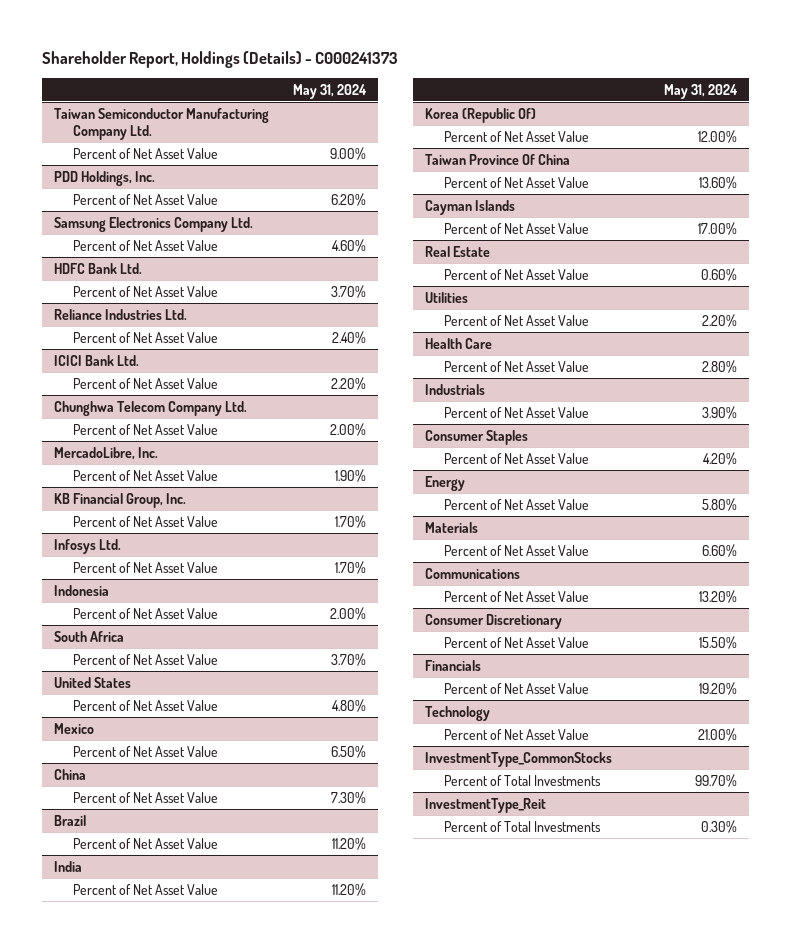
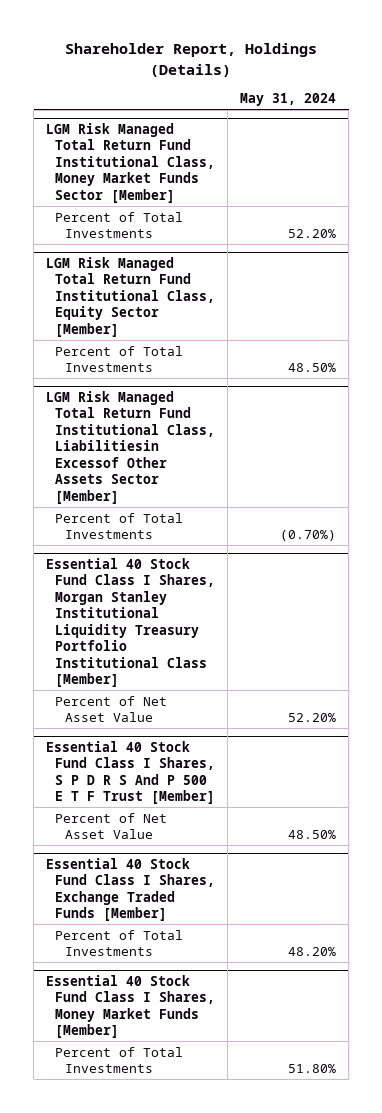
- Shareholder Report, Holdings (Details) - C000241373
+ Shareholder Report, Holdings (Details)
- Taiwan Semiconductor Manufacturing Company Ltd.
- Percent of Net Asset Value | 9.00%
- PDD Holdings, Inc.
- Percent of Net Asset Value | 6.20%
- Samsung Electronics Company Ltd.
- Percent of Net Asset Value | 4.60%
- HDFC Bank Ltd.
- Percent of Net Asset Value | 3.70%
- Reliance Industries Ltd.
- Percent of Net Asset Value | 2.40%
- ICICI Bank Ltd.
- Percent of Net Asset Value | 2.20%
- Chunghwa Telecom Company Ltd.
- Percent of Net Asset Value | 2.00%
- MercadoLibre, Inc.
- Percent of Net Asset Value | 1.90%
- KB Financial Group, Inc.
- Percent of Net Asset Value | 1.70%
- Infosys Ltd.
- Percent of Net Asset Value | 1.70%
- Indonesia
- Percent of Net Asset Value | 2.00%
- South Africa
- Percent of Net Asset Value | 3.70%
- United States
- Percent of Net Asset Value | 4.80%
- Mexico
- Percent of Net Asset Value | 6.50%
- China
- Percent of Net Asset Value | 7.30%
- Brazil
- Percent of Net Asset Value | 11.20%
- India
- Percent of Net Asset Value | 11.20%
- Korea (Republic Of)
- Percent of Net Asset Value | 12.00%
- Taiwan Province Of China
- Percent of Net Asset Value | 13.60%
- Cayman Islands
- Percent of Net Asset Value | 17.00%
- Real Estate
- Percent of Net Asset Value | 0.60%
- Utilities
- Percent of Net Asset Value | 2.20%
- Health Care
- Percent of Net Asset Value | 2.80%
- Industrials
- Percent of Net Asset Value | 3.90%
- Consumer Staples
- Percent of Net Asset Value | 4.20%
- Energy
- Percent of Net Asset Value | 5.80%
- Materials
- Percent of Net Asset Value | 6.60%
- Communications
- Percent of Net Asset Value | 13.20%
- Consumer Discretionary
- Percent of Net Asset Value | 15.50%
- Financials
- Percent of Net Asset Value | 19.20%
- Technology
- Percent of Net Asset Value | 21.00%
- InvestmentType_CommonStocks
- Percent of Total Investments | 99.70%
- InvestmentType_Reit
- Percent of Total Investments | 0.30%
+ LGM Risk Managed Total Return Fund Institutional Class, Money Market Funds Sector [Member]
+ Percent of Total Investments | 52.20%
+ LGM Risk Managed Total Return Fund Institutional Class, Equity Sector [Member]
+ Percent of Total Investments | 48.50%
+ LGM Risk Managed Total Return Fund Institutional Class, Liabilitiesin Excessof Other Assets Sector [Member]
+ Percent of Total Investments | (0.70%)
+ Essential 40 Stock Fund Class I Shares, Morgan Stanley Institutional Liquidity Treasury Portfolio Institutional Class [Member]
+ Percent of Net Asset Value | 52.20%
+ Essential 40 Stock Fund Class I Shares, S P D R S And P 500 E T F Trust [Member]
+ Percent of Net Asset Value | 48.50%
+ Essential 40 Stock Fund Class I Shares, Exchange Traded Funds [Member]
+ Percent of Total Investments | 48.20%
+ Essential 40 Stock Fund Class I Shares, Money Market Funds [Member]
+ Percent of Total Investments | 51.80%

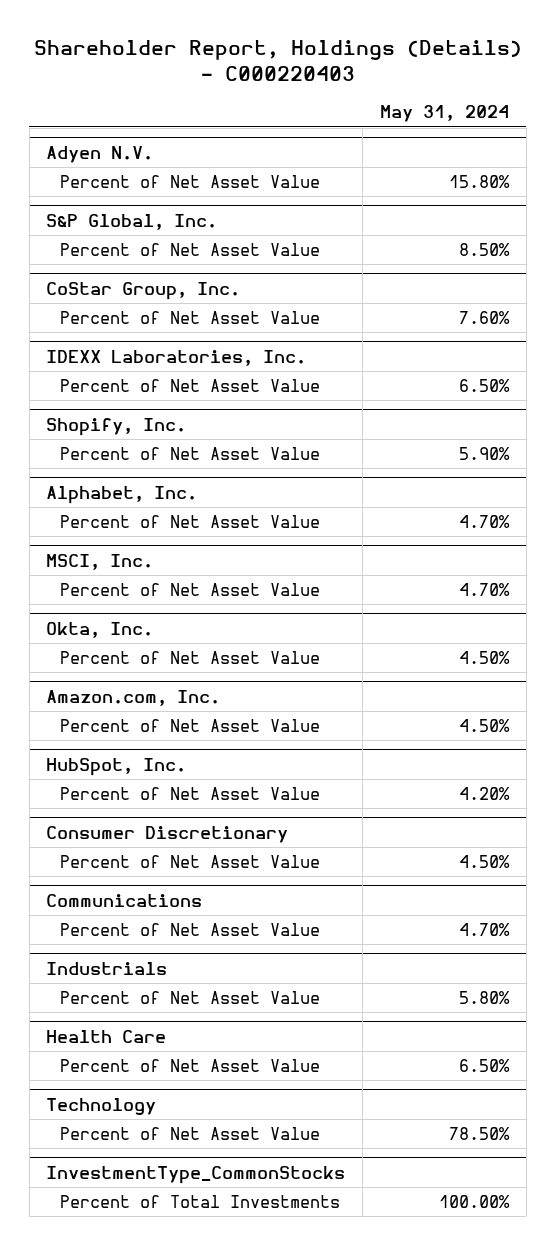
- Shareholder Report, Holdings (Details)
+ Shareholder Report, Holdings (Details) - C000220403
- LGM Risk Managed Total Return Fund Institutional Class, Money Market Funds Sector [Member]
- Percent of Total Investments | 52.20%
- LGM Risk Managed Total Return Fund Institutional Class, Equity Sector [Member]
- Percent of Total Investments | 48.50%
- LGM Risk Managed Total Return Fund Institutional Class, Liabilitiesin Excessof Other Assets Sector [Member]
- Percent of Total Investments | (0.70%)
- Essential 40 Stock Fund Class I Shares, Morgan Stanley Institutional Liquidity Treasury Portfolio Institutional Class [Member]
- Percent of Net Asset Value | 52.20%
- Essential 40 Stock Fund Class I Shares, S P D R S And P 500 E T F Trust [Member]
- Percent of Net Asset Value | 48.50%
- Essential 40 Stock Fund Class I Shares, Exchange Traded Funds [Member]
- Percent of Total Investments | 48.20%
- Essential 40 Stock Fund Class I Shares, Money Market Funds [Member]
- Percent of Total Investments | 51.80%
+ Adyen N.V.
+ Percent of Net Asset Value | 15.80%
+ S&P Global, Inc.
+ Percent of Net Asset Value | 8.50%
+ CoStar Group, Inc.
+ Percent of Net Asset Value | 7.60%
+ IDEXX Laboratories, Inc.
+ Percent of Net Asset Value | 6.50%
+ Shopify, Inc.
+ Percent of Net Asset Value | 5.90%
+ Alphabet, Inc.
+ Percent of Net Asset Value | 4.70%
+ MSCI, Inc.
+ Percent of Net Asset Value | 4.70%
+ Okta, Inc.
+ Percent of Net Asset Value | 4.50%
+ Amazon.com, Inc.
+ Percent of Net Asset Value | 4.50%
+ HubSpot, Inc.
+ Percent of Net Asset Value | 4.20%
+ Consumer Discretionary
+ Percent of Net Asset Value | 4.50%
+ Communications
+ Percent of Net Asset Value | 4.70%
+ Industrials
+ Percent of Net Asset Value | 5.80%
+ Health Care
+ Percent of Net Asset Value | 6.50%
+ Technology
+ Percent of Net Asset Value | 78.50%
+ InvestmentType_CommonStocks
+ Percent of Total Investments | 100.00%

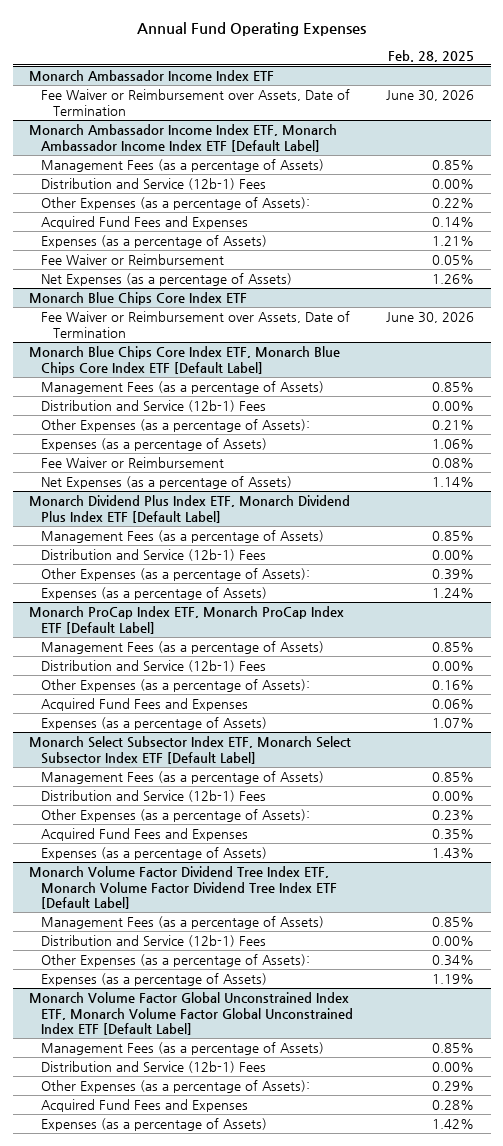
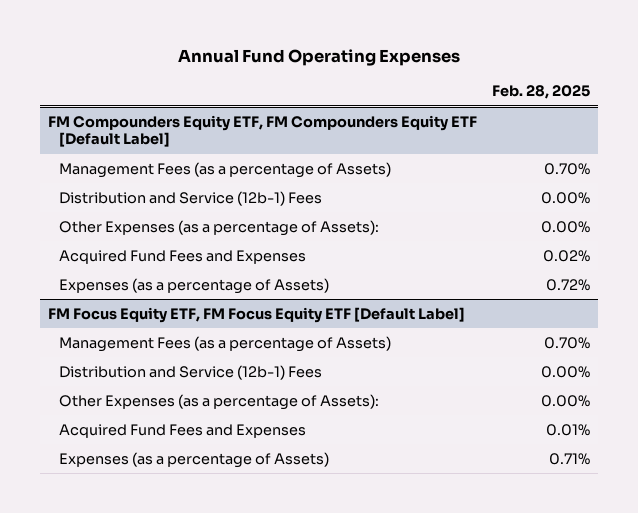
- Monarch Ambassador Income Index ETF
- Fee Waiver or Reimbursement over Assets, Date of Termination | June 30, 2026
- Monarch Ambassador Income Index ETF, Monarch Ambassador Income Index ETF [Default Label]
- Management Fees (as a percentage of Assets) | 0.85%
- Distribution and Service (12b-1) Fees | 0.00%
- Other Expenses (as a percentage of Assets): | 0.22%
- Acquired Fund Fees and Expenses | 0.14%
- Expenses (as a percentage of Assets) | 1.21%
- Fee Waiver or Reimbursement | 0.05%
- Net Expenses (as a percentage of Assets) | 1.26%
- Monarch Blue Chips Core Index ETF
- Fee Waiver or Reimbursement over Assets, Date of Termination | June 30, 2026
- Monarch Blue Chips Core Index ETF, Monarch Blue Chips Core Index ETF [Default Label]
- Management Fees (as a percentage of Assets) | 0.85%
- Distribution and Service (12b-1) Fees | 0.00%
- Other Expenses (as a percentage of Assets): | 0.21%
- Expenses (as a percentage of Assets) | 1.06%
- Fee Waiver or Reimbursement | 0.08%
- Net Expenses (as a percentage of Assets) | 1.14%
- Monarch Dividend Plus Index ETF, Monarch Dividend Plus Index ETF [Default Label]
- Management Fees (as a percentage of Assets) | 0.85%
- Distribution and Service (12b-1) Fees | 0.00%
- Other Expenses (as a percentage of Assets): | 0.39%
- Expenses (as a percentage of Assets) | 1.24%
- Monarch ProCap Index ETF, Monarch ProCap Index ETF [Default Label]
- Management Fees (as a percentage of Assets) | 0.85%
- Distribution and Service (12b-1) Fees | 0.00%
- Other Expenses (as a percentage of Assets): | 0.16%
- Acquired Fund Fees and Expenses | 0.06%
- Expenses (as a percentage of Assets) | 1.07%
- Monarch Select Subsector Index ETF, Monarch Select Subsector Index ETF [Default Label]
- Management Fees (as a percentage of Assets) | 0.85%
- Distribution and Service (12b-1) Fees | 0.00%
- Other Expenses (as a percentage of Assets): | 0.23%
- Acquired Fund Fees and Expenses | 0.35%
- Expenses (as a percentage of Assets) | 1.43%
- Monarch Volume Factor Dividend Tree Index ETF, Monarch Volume Factor Dividend Tree Index ETF [Default Label]
- Management Fees (as a percentage of Assets) | 0.85%
+ FM Compounders Equity ETF, FM Compounders Equity ETF [Default Label]
+ Management Fees (as a percentage of Assets) | 0.70%
- Other Expenses (as a percentage of Assets): | 0.34%
- Expenses (as a percentage of Assets) | 1.19%
- Monarch Volume Factor Global Unconstrained Index ETF, Monarch Volume Factor Global Unconstrained Index ETF [Default Label]
- Management Fees (as a percentage of Assets) | 0.85%
+ Other Expenses (as a percentage of Assets): | 0.00%
+ Acquired Fund Fees and Expenses | 0.02%
+ Expenses (as a percentage of Assets) | 0.72%
+ FM Focus Equity ETF, FM Focus Equity ETF [Default Label]
+ Management Fees (as a percentage of Assets) | 0.70%
- Other Expenses (as a percentage of Assets): | 0.29%
- Acquired Fund Fees and Expenses | 0.28%
- Expenses (as a percentage of Assets) | 1.42%
+ Other Expenses (as a percentage of Assets): | 0.00%
+ Acquired Fund Fees and Expenses | 0.01%
+ Expenses (as a percentage of Assets) | 0.71%

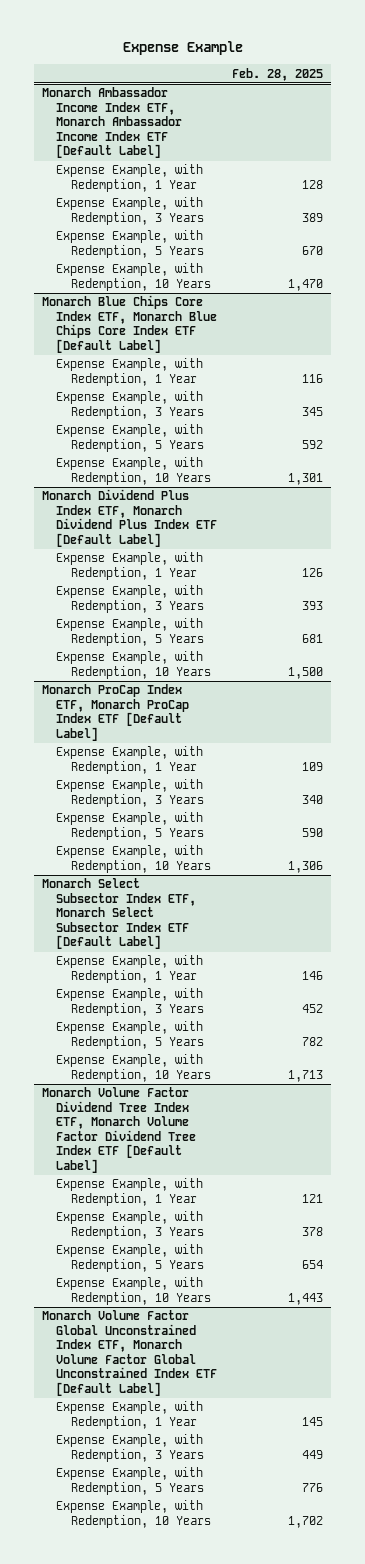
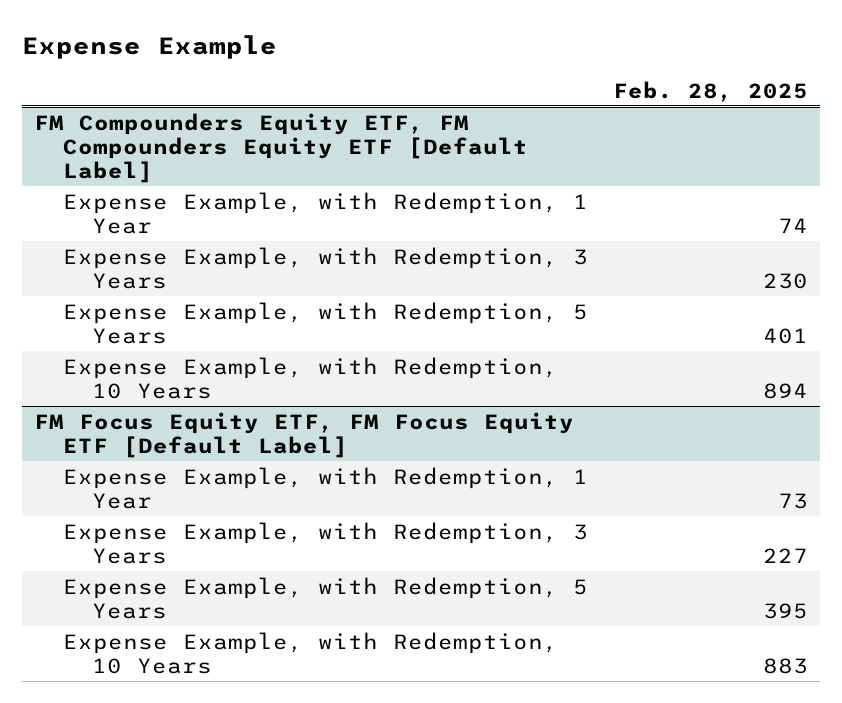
- Monarch Ambassador Income Index ETF, Monarch Ambassador Income Index ETF [Default Label]
- Expense Example, with Redemption, 1 Year | 128
- Expense Example, with Redemption, 3 Years | 389
- Expense Example, with Redemption, 5 Years | 670
- Expense Example, with Redemption, 10 Years | 1,470
- Monarch Blue Chips Core Index ETF, Monarch Blue Chips Core Index ETF [Default Label]
- Expense Example, with Redemption, 1 Year | 116
- Expense Example, with Redemption, 3 Years | 345
- Expense Example, with Redemption, 5 Years | 592
- Expense Example, with Redemption, 10 Years | 1,301
- Monarch Dividend Plus Index ETF, Monarch Dividend Plus Index ETF [Default Label]
- Expense Example, with Redemption, 1 Year | 126
- Expense Example, with Redemption, 3 Years | 393
- Expense Example, with Redemption, 5 Years | 681
- Expense Example, with Redemption, 10 Years | 1,500
- Monarch ProCap Index ETF, Monarch ProCap Index ETF [Default Label]
- Expense Example, with Redemption, 1 Year | 109
- Expense Example, with Redemption, 3 Years | 340
- Expense Example, with Redemption, 5 Years | 590
- Expense Example, with Redemption, 10 Years | 1,306
- Monarch Select Subsector Index ETF, Monarch Select Subsector Index ETF [Default Label]
- Expense Example, with Redemption, 1 Year | 146
- Expense Example, with Redemption, 3 Years | 452
- Expense Example, with Redemption, 5 Years | 782
- Expense Example, with Redemption, 10 Years | 1,713
- Monarch Volume Factor Dividend Tree Index ETF, Monarch Volume Factor Dividend Tree Index ETF [Default Label]
- Expense Example, with Redemption, 1 Year | 121
- Expense Example, with Redemption, 3 Years | 378
- Expense Example, with Redemption, 5 Years | 654
- Expense Example, with Redemption, 10 Years | 1,443
- Monarch Volume Factor Global Unconstrained Index ETF, Monarch Volume Factor Global Unconstrained Index ETF [Default Label]
- Expense Example, with Redemption, 1 Year | 145
- Expense Example, with Redemption, 3 Years | 449
- Expense Example, with Redemption, 5 Years | 776
- Expense Example, with Redemption, 10 Years | 1,702
+ FM Compounders Equity ETF, FM Compounders Equity ETF [Default Label]
+ Expense Example, with Redemption, 1 Year | 74
+ Expense Example, with Redemption, 3 Years | 230
+ Expense Example, with Redemption, 5 Years | 401
+ Expense Example, with Redemption, 10 Years | 894
+ FM Focus Equity ETF, FM Focus Equity ETF [Default Label]
+ Expense Example, with Redemption, 1 Year | 73
+ Expense Example, with Redemption, 3 Years | 227
+ Expense Example, with Redemption, 5 Years | 395
+ Expense Example, with Redemption, 10 Years | 883

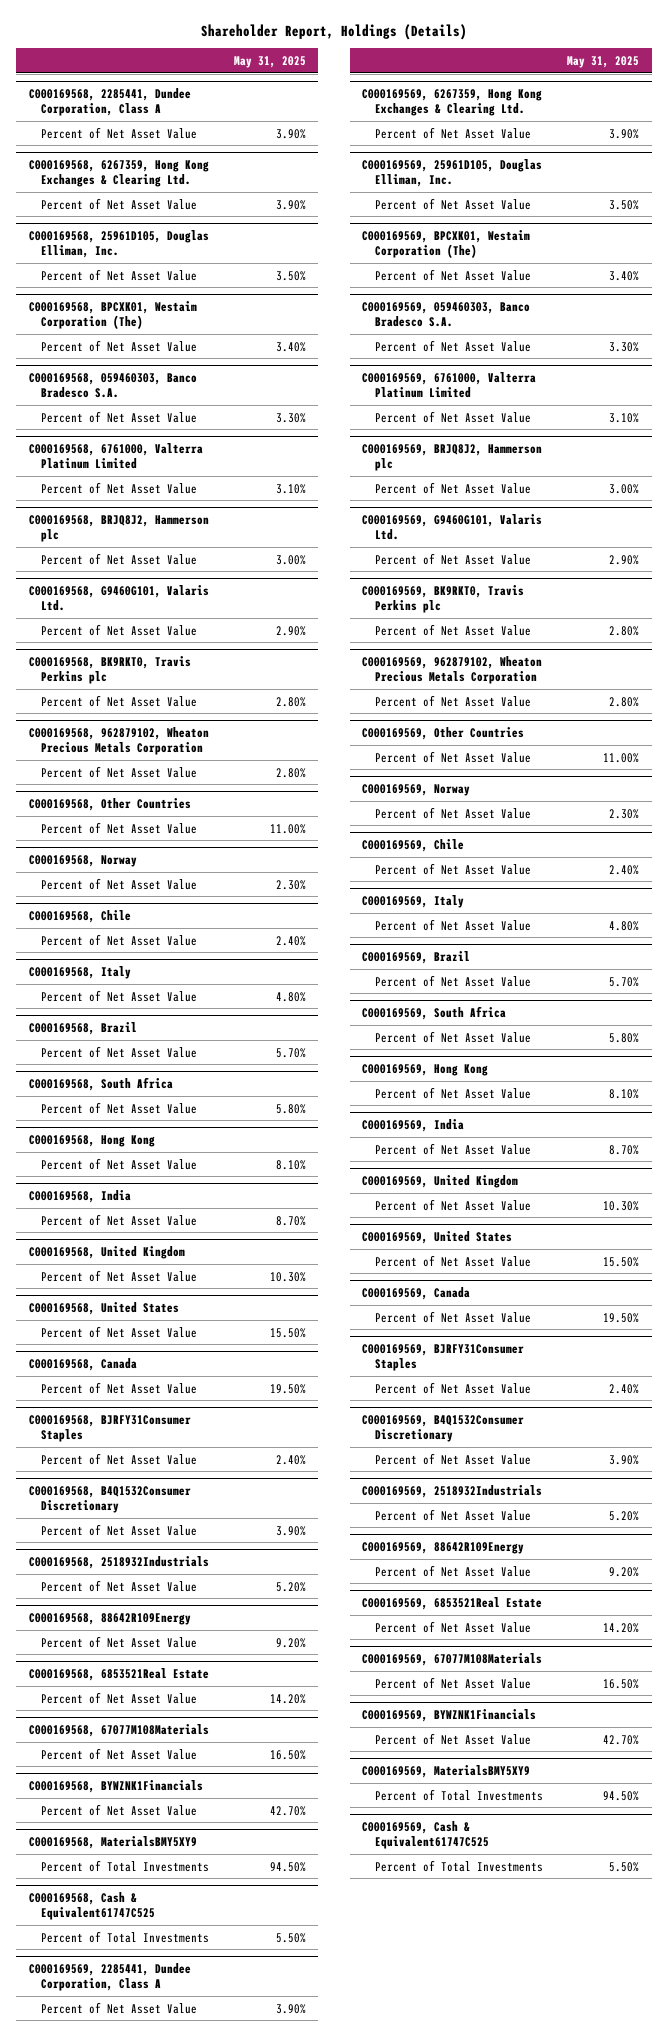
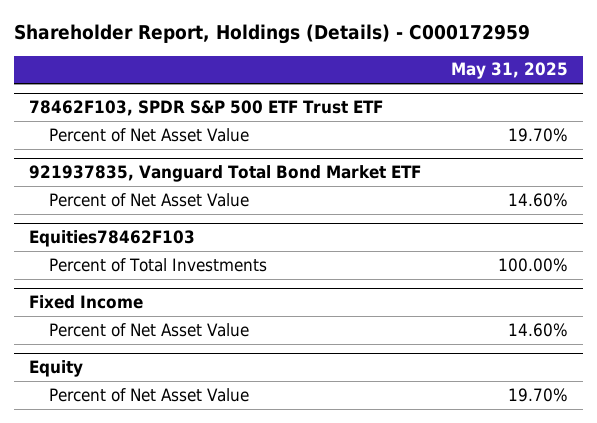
- Shareholder Report, Holdings (Details)
+ Shareholder Report, Holdings (Details) - C000172959
- C000169568, 2285441, Dundee Corporation, Class A
- Percent of Net Asset Value | 3.90%
- C000169568, 6267359, Hong Kong Exchanges & Clearing Ltd.
- Percent of Net Asset Value | 3.90%
- C000169568, 25961D105, Douglas Elliman, Inc.
- Percent of Net Asset Value | 3.50%
- C000169568, BPCXK01, Westaim Corporation (The)
- Percent of Net Asset Value | 3.40%
- C000169568, 059460303, Banco Bradesco S.A.
- Percent of Net Asset Value | 3.30%
- C000169568, 6761000, Valterra Platinum Limited
- Percent of Net Asset Value | 3.10%
- C000169568, BRJQ8J2, Hammerson plc
- Percent of Net Asset Value | 3.00%
- C000169568, G9460G101, Valaris Ltd.
- Percent of Net Asset Value | 2.90%
- C000169568, BK9RKT0, Travis Perkins plc
- Percent of Net Asset Value | 2.80%
- C000169568, 962879102, Wheaton Precious Metals Corporation
- Percent of Net Asset Value | 2.80%
- C000169568, Other Countries
- Percent of Net Asset Value | 11.00%
- C000169568, Norway
- Percent of Net Asset Value | 2.30%
- C000169568, Chile
- Percent of Net Asset Value | 2.40%
- C000169568, Italy
- Percent of Net Asset Value | 4.80%
- C000169568, Brazil
- Percent of Net Asset Value | 5.70%
- C000169568, South Africa
- Percent of Net Asset Value | 5.80%
- C000169568, Hong Kong
- Percent of Net Asset Value | 8.10%
- C000169568, India
- Percent of Net Asset Value | 8.70%
- C000169568, United Kingdom
- Percent of Net Asset Value | 10.30%
- C000169568, United States
- Percent of Net Asset Value | 15.50%
- C000169568, Canada
- Percent of Net Asset Value | 19.50%
- C000169568, BJRFY31Consumer Staples
- Percent of Net Asset Value | 2.40%
- C000169568, B4Q1532Consumer Discretionary
- Percent of Net Asset Value | 3.90%
- C000169568, 2518932Industrials
- Percent of Net Asset Value | 5.20%
- C000169568, 88642R109Energy
- Percent of Net Asset Value | 9.20%
- C000169568, 6853521Real Estate
- Percent of Net Asset Value | 14.20%
- C000169568, 67077M108Materials
- Percent of Net Asset Value | 16.50%
- C000169568, BYWZNK1Financials
- Percent of Net Asset Value | 42.70%
- C000169568, MaterialsBMY5XY9
- Percent of Total Investments | 94.50%
- C000169568, Cash & Equivalent61747C525
- Percent of Total Investments | 5.50%
- C000169569, 2285441, Dundee Corporation, Class A
- Percent of Net Asset Value | 3.90%
- C000169569, 6267359, Hong Kong Exchanges & Clearing Ltd.
- Percent of Net Asset Value | 3.90%
- C000169569, 25961D105, Douglas Elliman, Inc.
- Percent of Net Asset Value | 3.50%
- C000169569, BPCXK01, Westaim Corporation (The)
- Percent of Net Asset Value | 3.40%
- C000169569, 059460303, Banco Bradesco S.A.
- Percent of Net Asset Value | 3.30%
- C000169569, 6761000, Valterra Platinum Limited
- Percent of Net Asset Value | 3.10%
- C000169569, BRJQ8J2, Hammerson plc
- Percent of Net Asset Value | 3.00%
- C000169569, G9460G101, Valaris Ltd.
- Percent of Net Asset Value | 2.90%
- C000169569, BK9RKT0, Travis Perkins plc
- Percent of Net Asset Value | 2.80%
- C000169569, 962879102, Wheaton Precious Metals Corporation
- Percent of Net Asset Value | 2.80%
- C000169569, Other Countries
- Percent of Net Asset Value | 11.00%
- C000169569, Norway
- Percent of Net Asset Value | 2.30%
- C000169569, Chile
- Percent of Net Asset Value | 2.40%
- C000169569, Italy
- Percent of Net Asset Value | 4.80%
- C000169569, Brazil
- Percent of Net Asset Value | 5.70%
- C000169569, South Africa
- Percent of Net Asset Value | 5.80%
- C000169569, Hong Kong
- Percent of Net Asset Value | 8.10%
- C000169569, India
- Percent of Net Asset Value | 8.70%
- C000169569, United Kingdom
- Percent of Net Asset Value | 10.30%
- C000169569, United States
- Percent of Net Asset Value | 15.50%
- C000169569, Canada
- Percent of Net Asset Value | 19.50%
- C000169569, BJRFY31Consumer Staples
- Percent of Net Asset Value | 2.40%
- C000169569, B4Q1532Consumer Discretionary
- Percent of Net Asset Value | 3.90%
- C000169569, 2518932Industrials
- Percent of Net Asset Value | 5.20%
- C000169569, 88642R109Energy
- Percent of Net Asset Value | 9.20%
- C000169569, 6853521Real Estate
- Percent of Net Asset Value | 14.20%
- C000169569, 67077M108Materials
- Percent of Net Asset Value | 16.50%
- C000169569, BYWZNK1Financials
- Percent of Net Asset Value | 42.70%
- C000169569, MaterialsBMY5XY9
- Percent of Total Investments | 94.50%
- C000169569, Cash & Equivalent61747C525
- Percent of Total Investments | 5.50%
+ 78462F103, SPDR S&P 500 ETF Trust ETF
+ Percent of Net Asset Value | 19.70%
+ 921937835, Vanguard Total Bond Market ETF
+ Percent of Net Asset Value | 14.60%
+ Equities78462F103
+ Percent of Total Investments | 100.00%
+ Fixed Income
+ Percent of Net Asset Value | 14.60%
+ Equity
+ Percent of Net Asset Value | 19.70%

